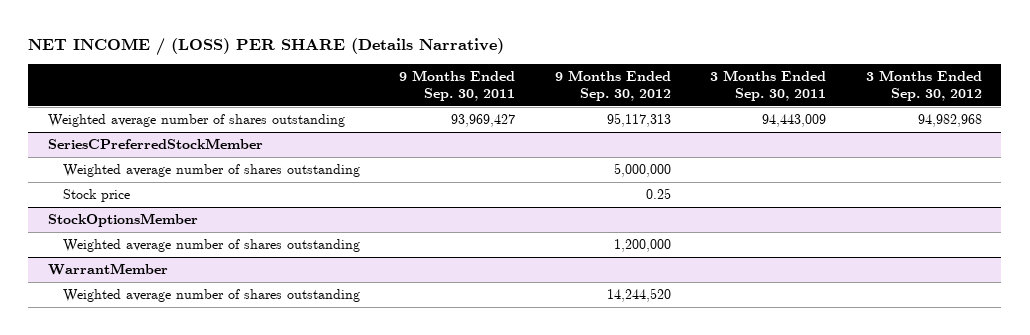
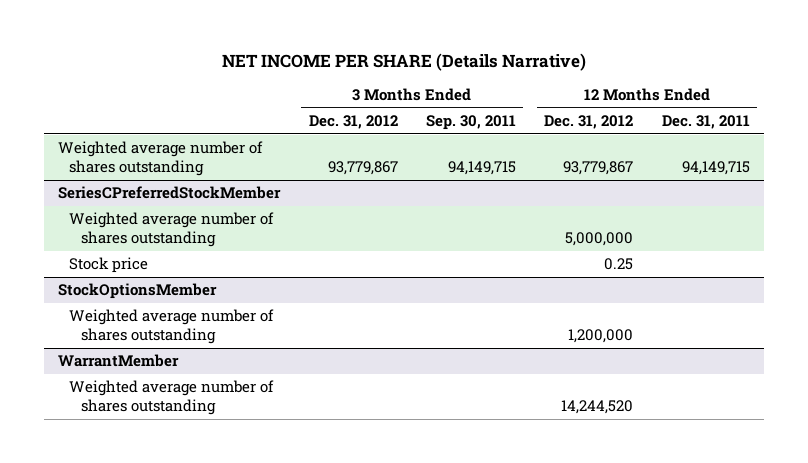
- NET INCOME / (LOSS) PER SHARE (Details Narrative)
+ NET INCOME PER SHARE (Details Narrative)
- | 9 Months Ended Sep. 30, 2011 | 9 Months Ended Sep. 30, 2012 | 3 Months Ended Sep. 30, 2011 | 3 Months Ended Sep. 30, 2012
+ | 3 Months Ended Dec. 31, 2012 | 3 Months Ended Sep. 30, 2011 | 12 Months Ended Dec. 31, 2012 | 12 Months Ended Dec. 31, 2011
- Weighted average number of shares outstanding | 93,969,427 | 95,117,313 | 94,443,009 | 94,982,968
+ Weighted average number of shares outstanding | 93,779,867 | 94,149,715 | 93,779,867 | 94,149,715

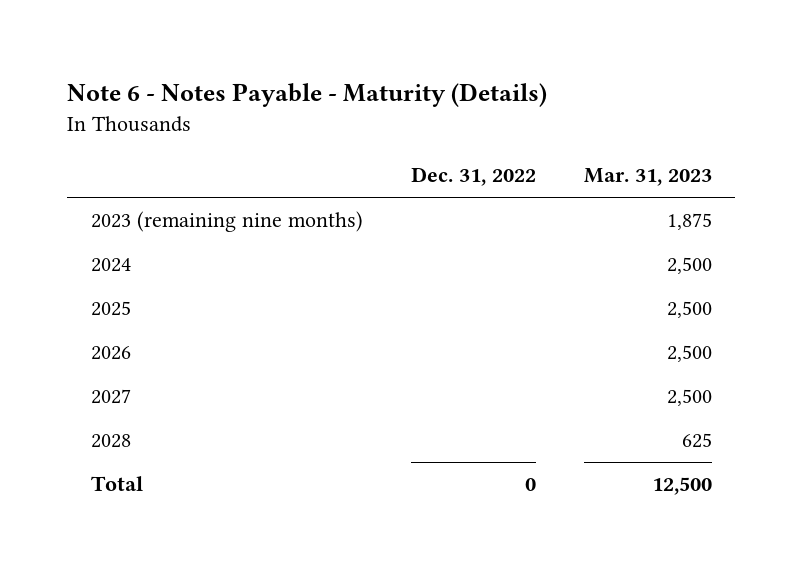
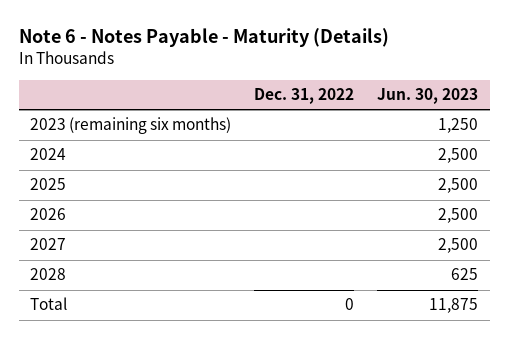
- | Dec. 31, 2022 | Mar. 31, 2023
+ | Dec. 31, 2022 | Jun. 30, 2023
- 2023 (remaining nine months) | | 1,875
+ 2023 (remaining six months) | | 1,250

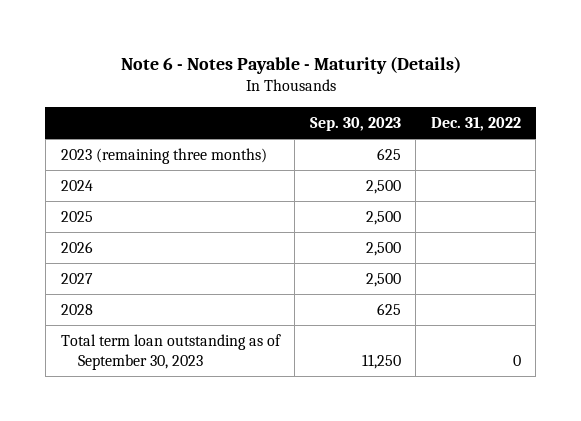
- | Dec. 31, 2022 | Jun. 30, 2023
+ | Sep. 30, 2023 | Dec. 31, 2022
- 2023 (remaining six months) | | 1,250
+ 2023 (remaining three months) | 625 |
- Total | 0 | 11,875
+ Total term loan outstanding as of September 30, 2023 | 11,250 | 0

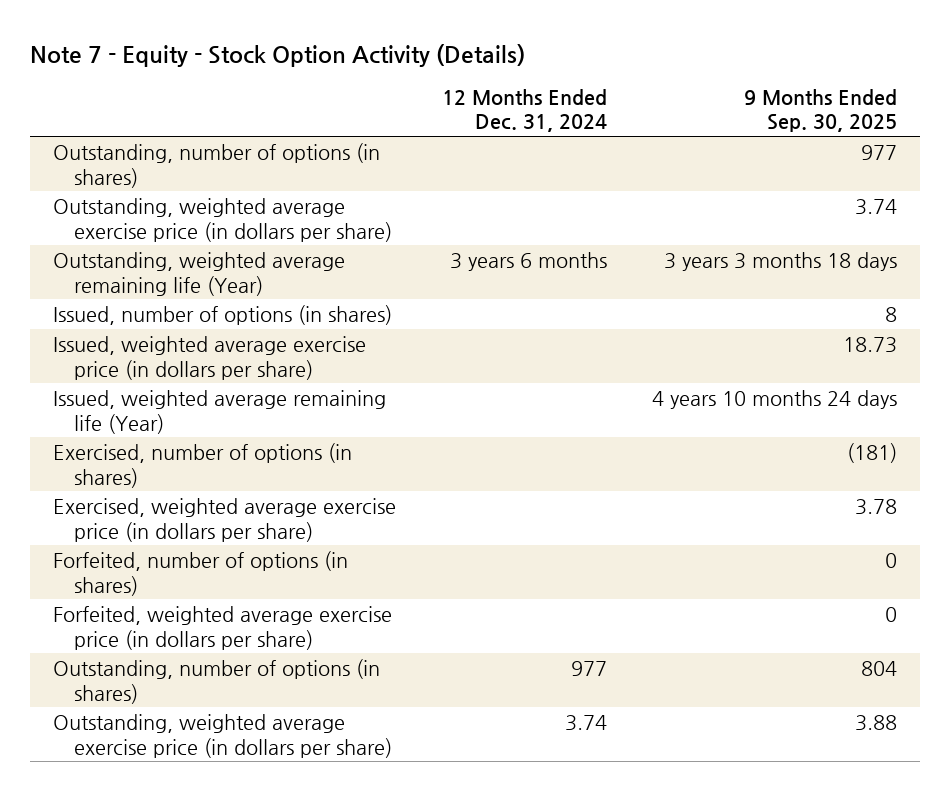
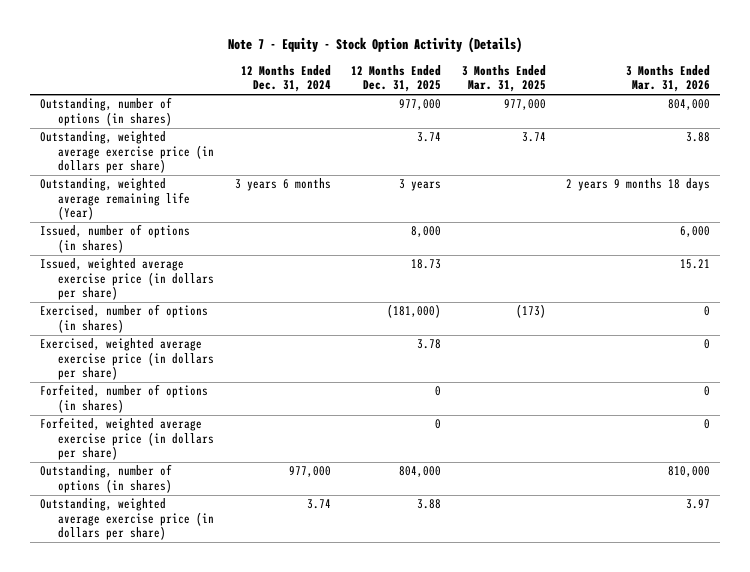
- | 12 Months Ended Dec. 31, 2024 | 9 Months Ended Sep. 30, 2025
+ | 12 Months Ended Dec. 31, 2024 | 12 Months Ended Dec. 31, 2025 | 3 Months Ended Mar. 31, 2025 | 3 Months Ended Mar. 31, 2026
- Issued, weighted average remaining life (Year) | | 4 years 10 months 24 days
- Outstanding, number of options (in shares) | 977 | 804
+ Outstanding, number of options (in shares) | 977,000 | 804,000 | | 810,000

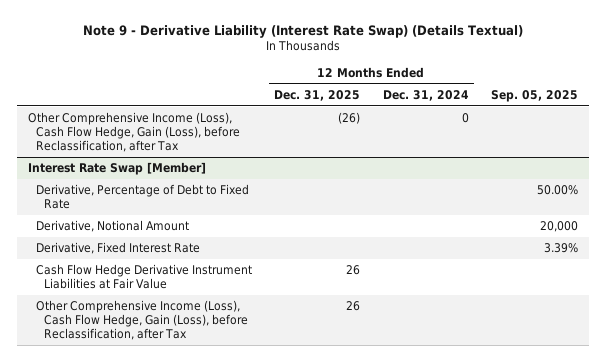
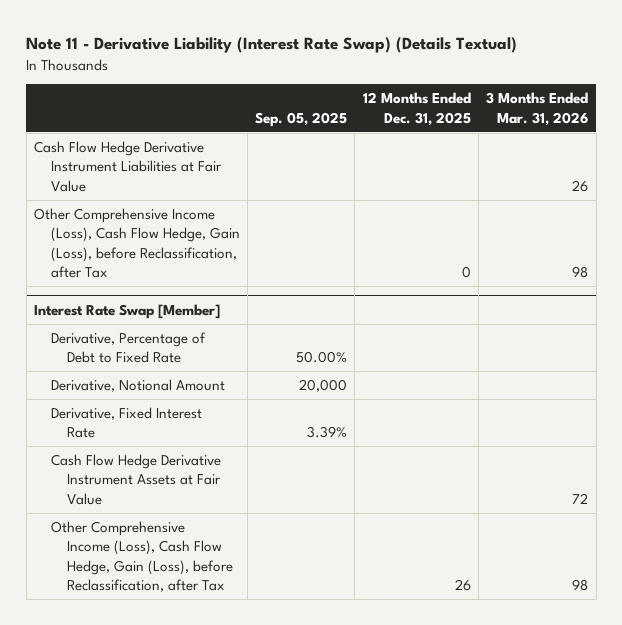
- Note 9 - Derivative Liability (Interest Rate Swap) (Details Textual)
+ Note 11 - Derivative Liability (Interest Rate Swap) (Details Textual)
- | 12 Months Ended Dec. 31, 2025 | 12 Months Ended Dec. 31, 2024 | Sep. 05, 2025
+ | Sep. 05, 2025 | 12 Months Ended Dec. 31, 2025 | 3 Months Ended Mar. 31, 2026
- Other Comprehensive Income (Loss), Cash Flow Hedge, Gain (Loss), before Reclassification, after Tax | (26) | 0 |
+ Cash Flow Hedge Derivative Instrument Liabilities at Fair Value | | | 26
+ Other Comprehensive Income (Loss), Cash Flow Hedge, Gain (Loss), before Reclassification, after Tax | | 0 | 98
@ Interest Rate Swap [Member]
- Cash Flow Hedge Derivative Instrument Liabilities at Fair Value | 26 | |
+ Cash Flow Hedge Derivative Instrument Assets at Fair Value | | | 72

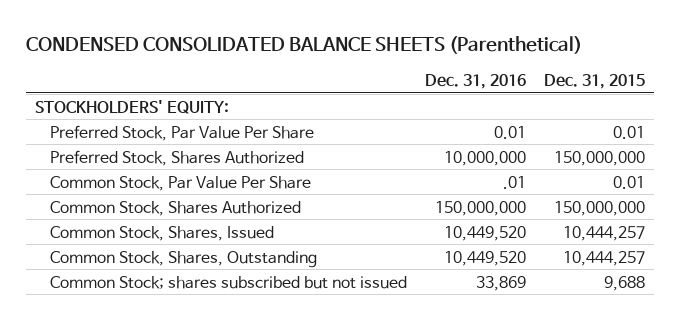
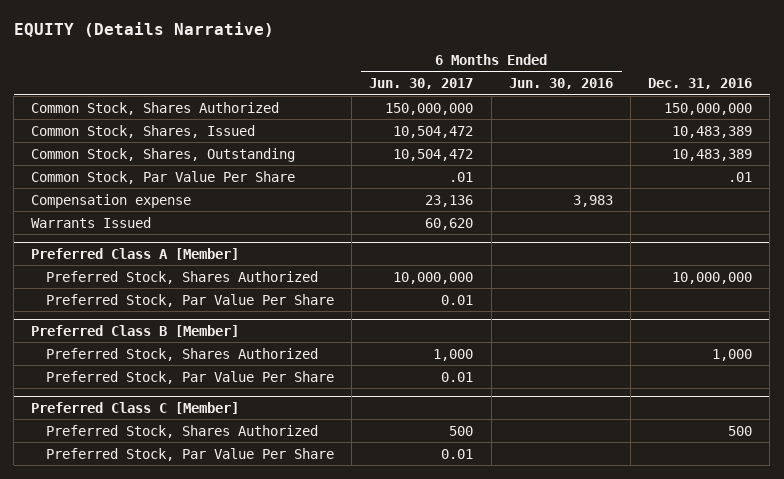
- CONDENSED CONSOLIDATED BALANCE SHEETS (Parenthetical)
+ EQUITY (Details Narrative)
- | Dec. 31, 2016 | Dec. 31, 2015
+ | 6 Months Ended Jun. 30, 2017 | 6 Months Ended Jun. 30, 2016 | Dec. 31, 2016
- STOCKHOLDERS' EQUITY:
- Preferred Stock, Par Value Per Share | 0.01 | 0.01
- Preferred Stock, Shares Authorized | 10,000,000 | 150,000,000
- Common Stock, Shares, Issued | 10,449,520 | 10,444,257
- Common Stock, Shares, Outstanding | 10,449,520 | 10,444,257
- Common Stock; shares subscribed but not issued | 33,869 | 9,688
+ Common Stock, Shares, Issued | 10,504,472 | | 10,483,389
+ Common Stock, Shares, Outstanding | 10,504,472 | | 10,483,389
moved down: Common Stock, Par Value Per Share | .01 | | .01
+ Compensation expense | 23,136 | 3,983 |
+ Warrants Issued | 60,620 | |
+ Preferred Class A [Member]
+ Preferred Stock, Shares Authorized | 10,000,000 | | 10,000,000
+ Preferred Stock, Par Value Per Share | 0.01 | |
+ Preferred Class B [Member]
+ Preferred Stock, Shares Authorized | 1,000 | | 1,000
+ Preferred Stock, Par Value Per Share | 0.01 | |
+ Preferred Class C [Member]
+ Preferred Stock, Shares Authorized | 500 | | 500
+ Preferred Stock, Par Value Per Share | 0.01 | |

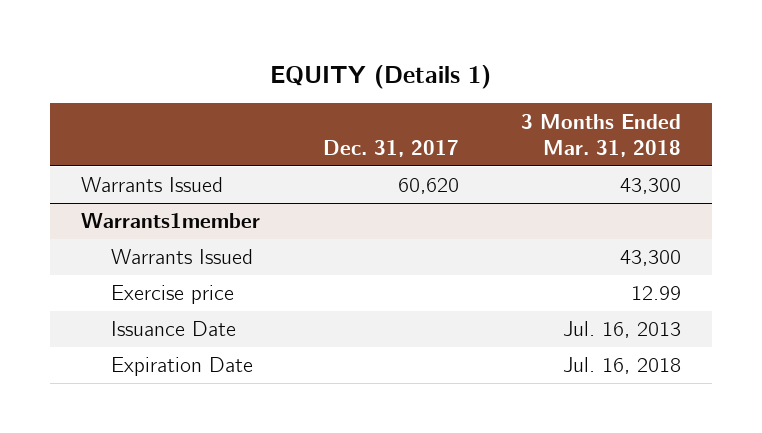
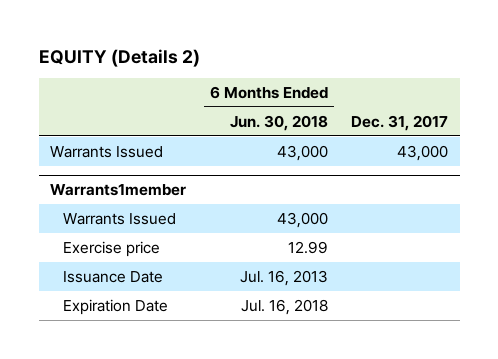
- EQUITY (Details 1)
+ EQUITY (Details 2)
- | Dec. 31, 2017 | 3 Months Ended Mar. 31, 2018
+ | 6 Months Ended Jun. 30, 2018 | Dec. 31, 2017
- Warrants Issued | 60,620 | 43,300
+ Warrants Issued | 43,000 | 43,000

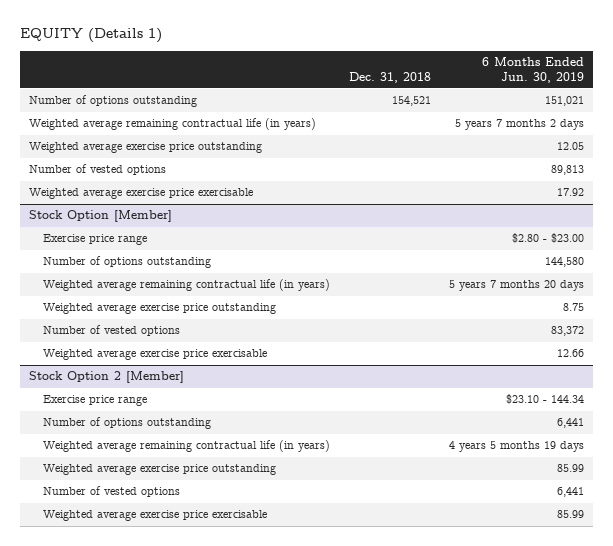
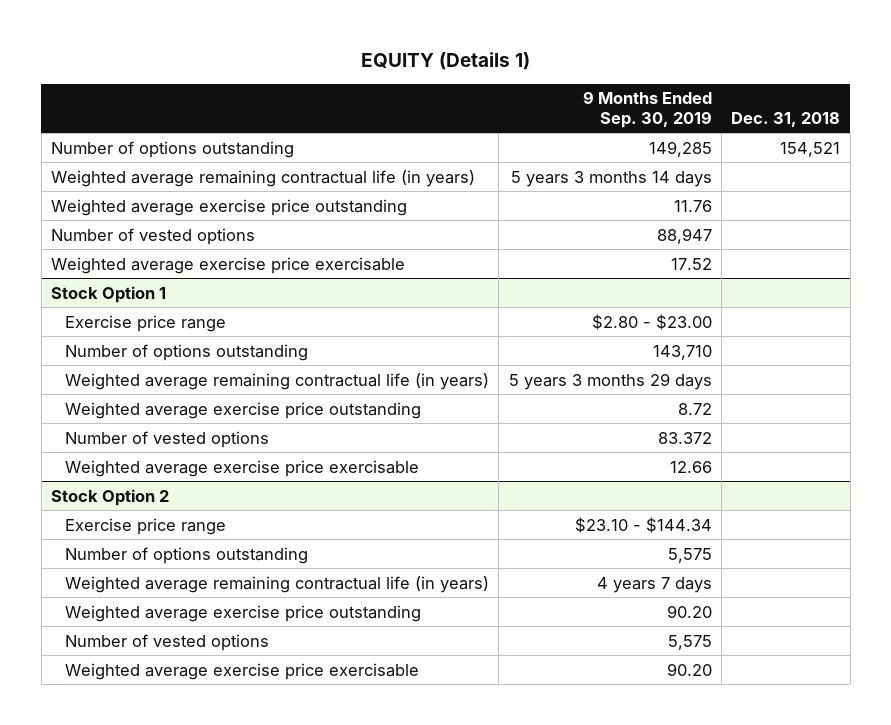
- | Dec. 31, 2018 | 6 Months Ended Jun. 30, 2019
+ | 9 Months Ended Sep. 30, 2019 | Dec. 31, 2018
- Stock Option [Member]
+ Stock Option 1
- Stock Option 2 [Member]
+ Stock Option 2

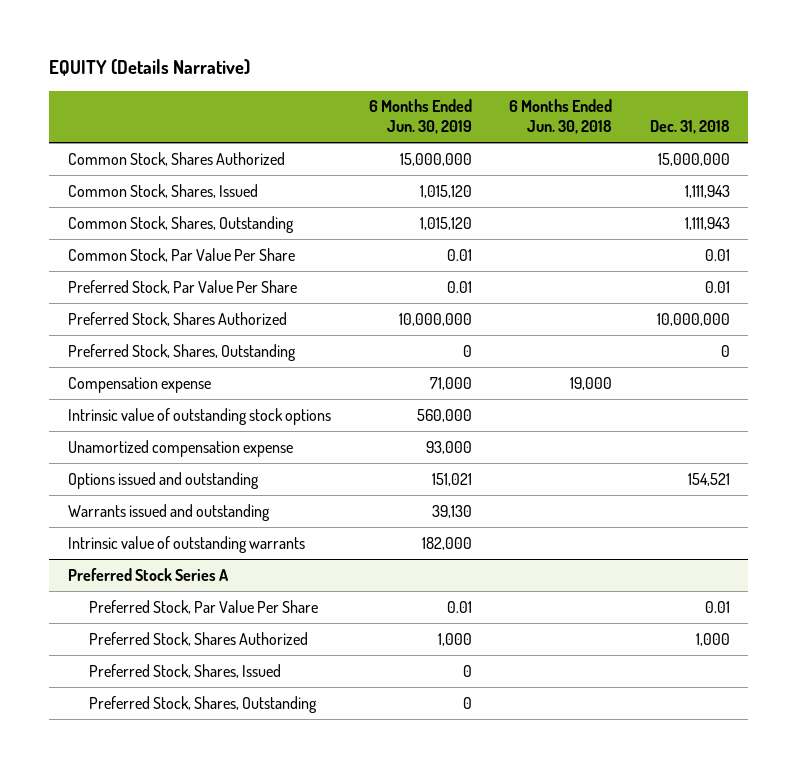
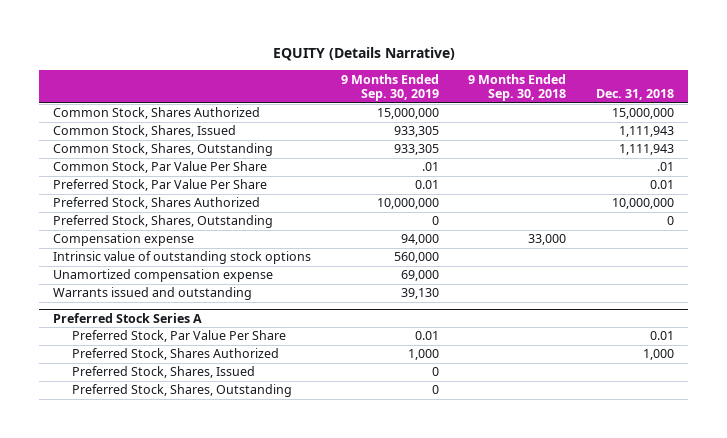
- | 6 Months Ended Jun. 30, 2019 | 6 Months Ended Jun. 30, 2018 | Dec. 31, 2018
+ | 9 Months Ended Sep. 30, 2019 | 9 Months Ended Sep. 30, 2018 | Dec. 31, 2018
- Common Stock, Par Value Per Share | 0.01 | | 0.01
+ Common Stock, Par Value Per Share | .01 | | .01
- Options issued and outstanding | 151,021 | | 154,521
- Intrinsic value of outstanding warrants | 182,000 | |

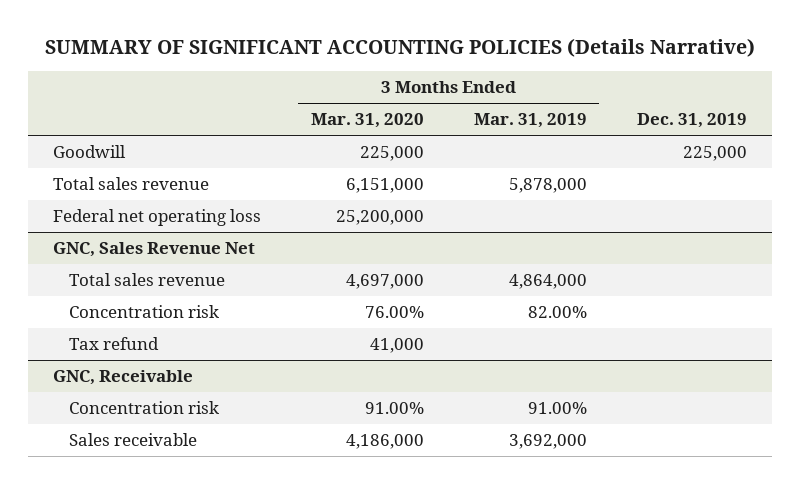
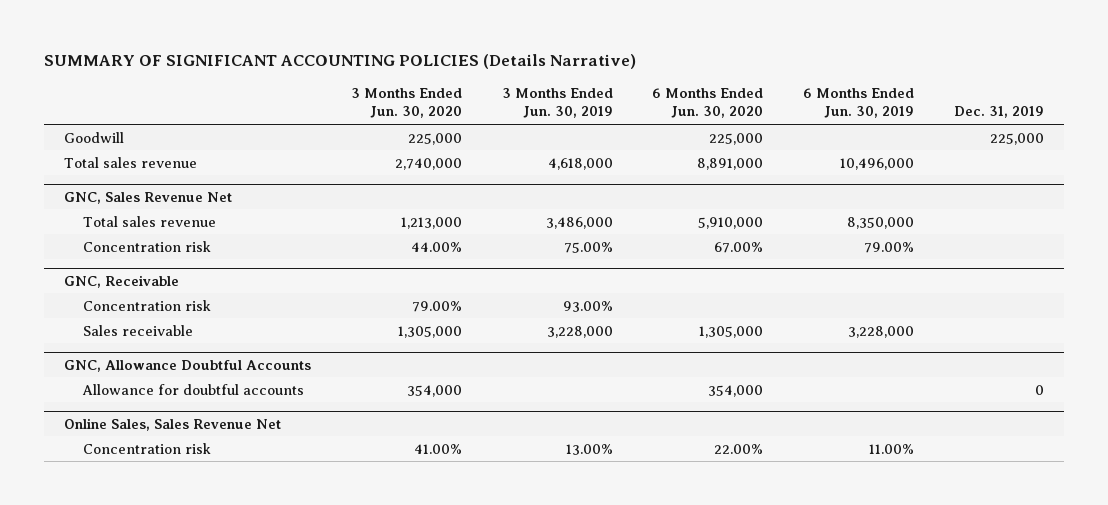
- | 3 Months Ended Mar. 31, 2020 | 3 Months Ended Mar. 31, 2019 | Dec. 31, 2019
+ | 3 Months Ended Jun. 30, 2020 | 3 Months Ended Jun. 30, 2019 | 6 Months Ended Jun. 30, 2020 | 6 Months Ended Jun. 30, 2019 | Dec. 31, 2019
- Federal net operating loss | 25,200,000 | |
@ GNC, Sales Revenue Net
- Tax refund | 41,000 | |
+ GNC, Allowance Doubtful Accounts
+ Allowance for doubtful accounts | 354,000 | | 354,000 | | 0
+ Online Sales, Sales Revenue Net
+ Concentration risk | 41.00% | 13.00% | 22.00% | 11.00% |

